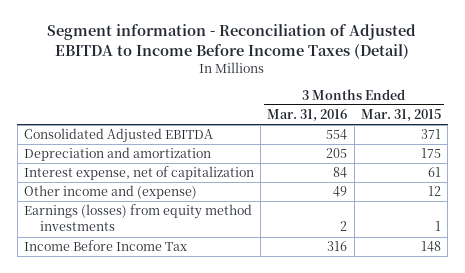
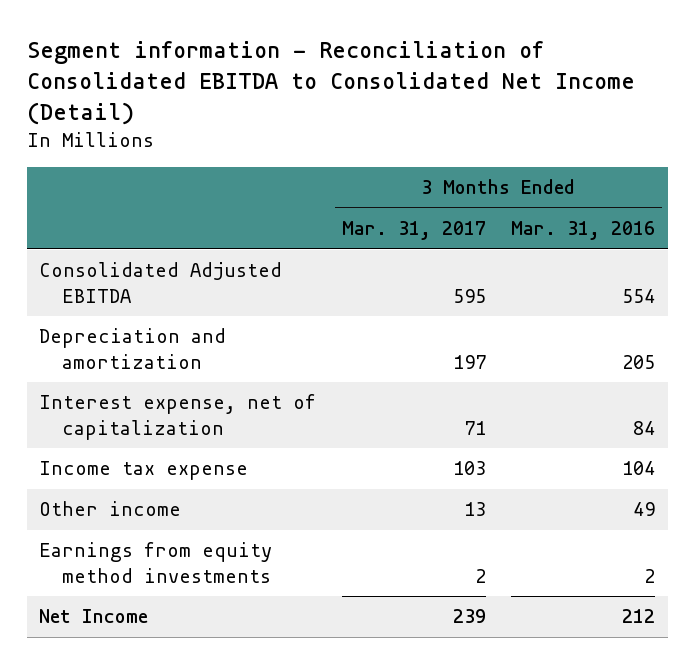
- Segment information - Reconciliation of Adjusted EBITDA to Income Before Income Taxes (Detail)
+ Segment information - Reconciliation of Consolidated EBITDA to Consolidated Net Income (Detail)
- | 3 Months Ended Mar. 31, 2016 | 3 Months Ended Mar. 31, 2015
+ | 3 Months Ended Mar. 31, 2017 | 3 Months Ended Mar. 31, 2016
- Other income and (expense) | 49 | 12
- Earnings (losses) from equity method investments | 2 | 1
- Income Before Income Tax | 316 | 148
+ Income tax expense | 103 | 104
+ Other income | 13 | 49
+ Earnings from equity method investments | 2 | 2
+ Net Income | 239 | 212

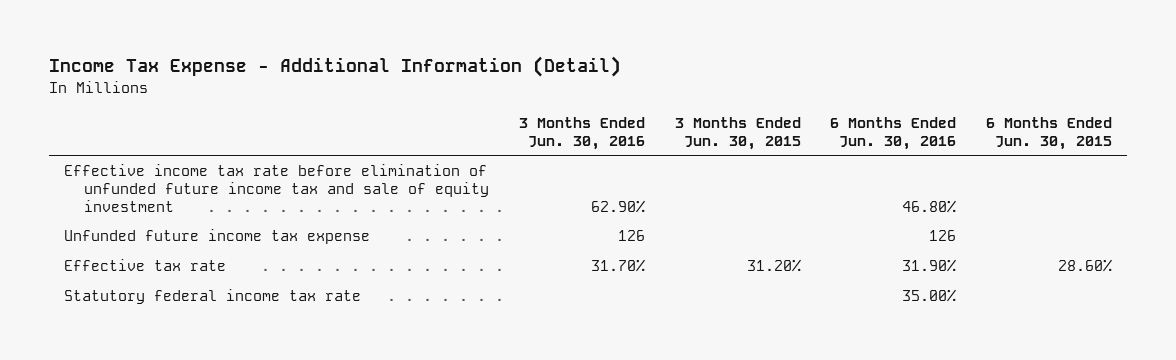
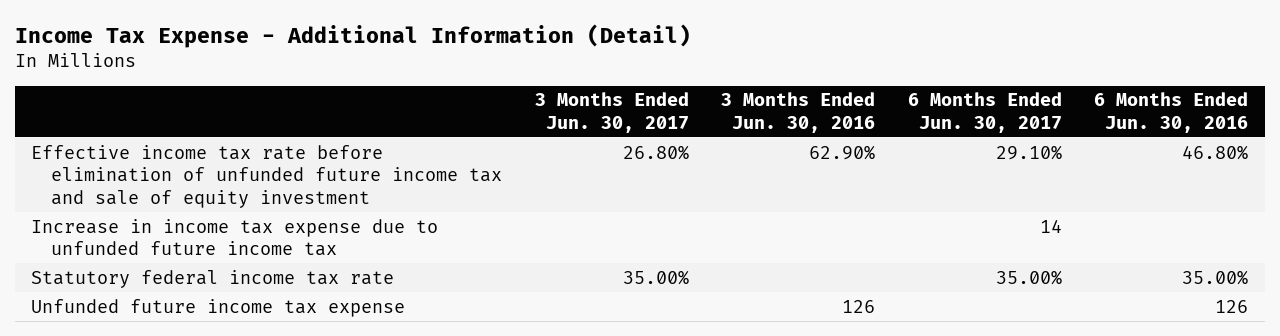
- | 3 Months Ended Jun. 30, 2016 | 3 Months Ended Jun. 30, 2015 | 6 Months Ended Jun. 30, 2016 | 6 Months Ended Jun. 30, 2015
+ | 3 Months Ended Jun. 30, 2017 | 3 Months Ended Jun. 30, 2016 | 6 Months Ended Jun. 30, 2017 | 6 Months Ended Jun. 30, 2016
- Effective tax rate | 31.70% | 31.20% | 31.90% | 28.60%
+ Increase in income tax expense due to unfunded future income tax | | | 14 |
moved down: Unfunded future income tax expense | | 126 | | 126

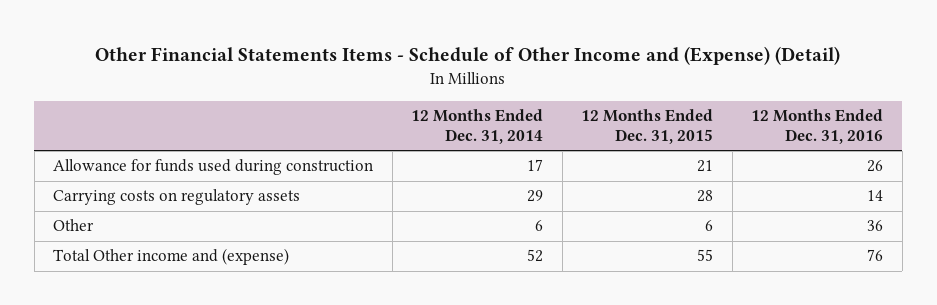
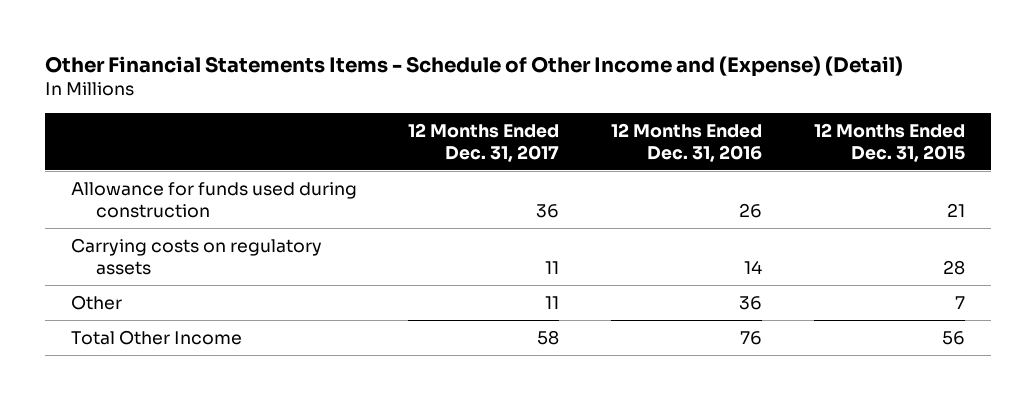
- | 12 Months Ended Dec. 31, 2014 | 12 Months Ended Dec. 31, 2015 | 12 Months Ended Dec. 31, 2016
+ | 12 Months Ended Dec. 31, 2017 | 12 Months Ended Dec. 31, 2016 | 12 Months Ended Dec. 31, 2015
- Other | 6 | 6 | 36
- Total Other income and (expense) | 52 | 55 | 76
+ Other | 11 | 36 | 7
+ Total Other Income | 58 | 76 | 56

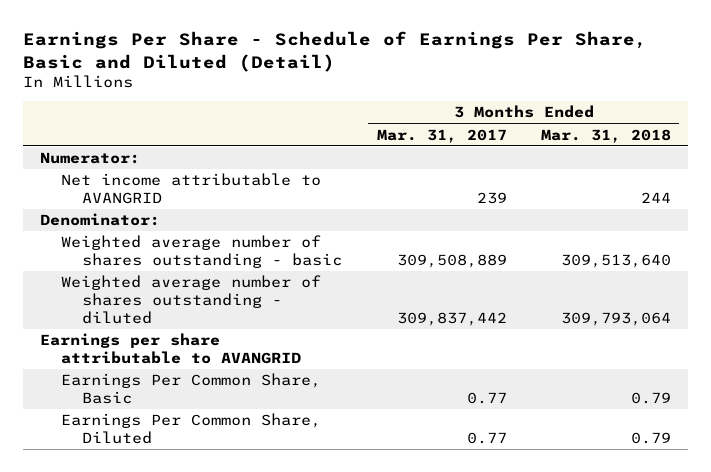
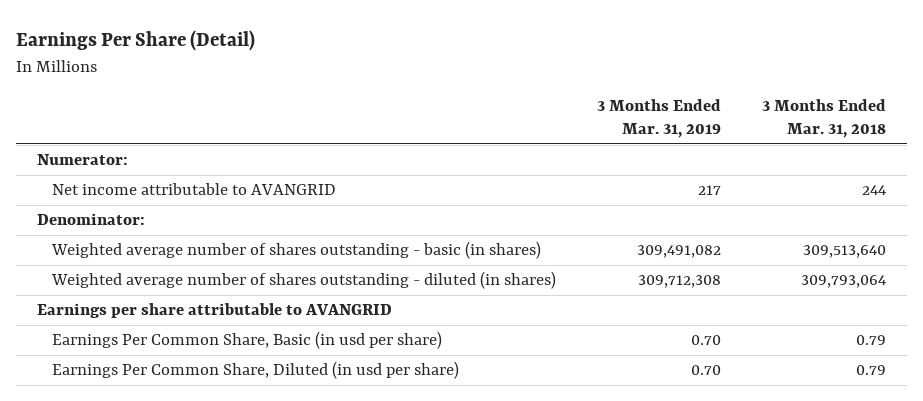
- Earnings Per Share - Schedule of Earnings Per Share, Basic and Diluted (Detail)
+ Earnings Per Share (Detail)
- | 3 Months Ended Mar. 31, 2017 | 3 Months Ended Mar. 31, 2018
+ | 3 Months Ended Mar. 31, 2019 | 3 Months Ended Mar. 31, 2018
- Weighted average number of shares outstanding - basic | 309,508,889 | 309,513,640
- Weighted average number of shares outstanding - diluted | 309,837,442 | 309,793,064
+ Weighted average number of shares outstanding - basic (in shares) | 309,491,082 | 309,513,640
+ Weighted average number of shares outstanding - diluted (in shares) | 309,712,308 | 309,793,064
- Earnings Per Common Share, Basic | 0.77 | 0.79
- Earnings Per Common Share, Diluted | 0.77 | 0.79
+ Earnings Per Common Share, Basic (in usd per share) | 0.70 | 0.79
+ Earnings Per Common Share, Diluted (in usd per share) | 0.70 | 0.79

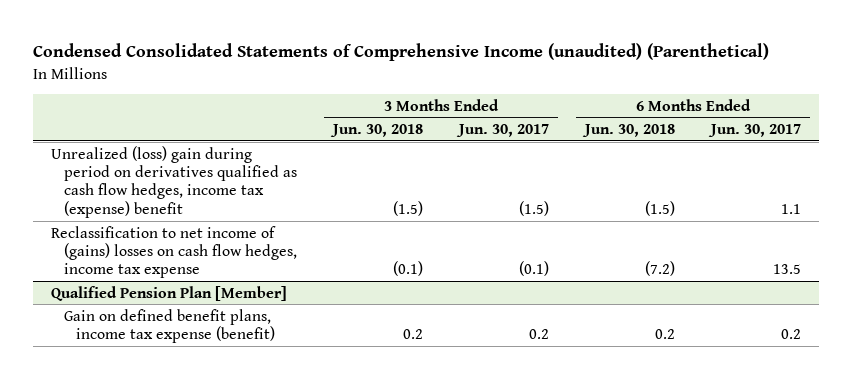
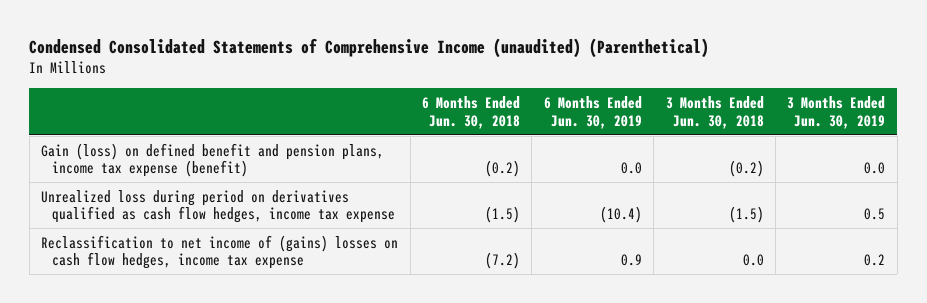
- | 3 Months Ended Jun. 30, 2018 | 3 Months Ended Jun. 30, 2017 | 6 Months Ended Jun. 30, 2018 | 6 Months Ended Jun. 30, 2017
+ | 6 Months Ended Jun. 30, 2018 | 6 Months Ended Jun. 30, 2019 | 3 Months Ended Jun. 30, 2018 | 3 Months Ended Jun. 30, 2019
- Unrealized (loss) gain during period on derivatives qualified as cash flow hedges, income tax (expense) benefit | (1.5) | (1.5) | (1.5) | 1.1
- Reclassification to net income of (gains) losses on cash flow hedges, income tax expense | (0.1) | (0.1) | (7.2) | 13.5
- Qualified Pension Plan [Member]
- Gain on defined benefit plans, income tax expense (benefit) | 0.2 | 0.2 | 0.2 | 0.2
+ Gain (loss) on defined benefit and pension plans, income tax expense (benefit) | (0.2) | 0.0 | (0.2) | 0.0
+ Unrealized loss during period on derivatives qualified as cash flow hedges, income tax expense | (1.5) | (10.4) | (1.5) | 0.5
+ Reclassification to net income of (gains) losses on cash flow hedges, income tax expense | (7.2) | 0.9 | 0.0 | 0.2

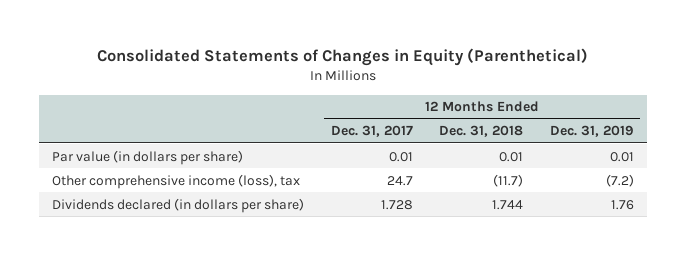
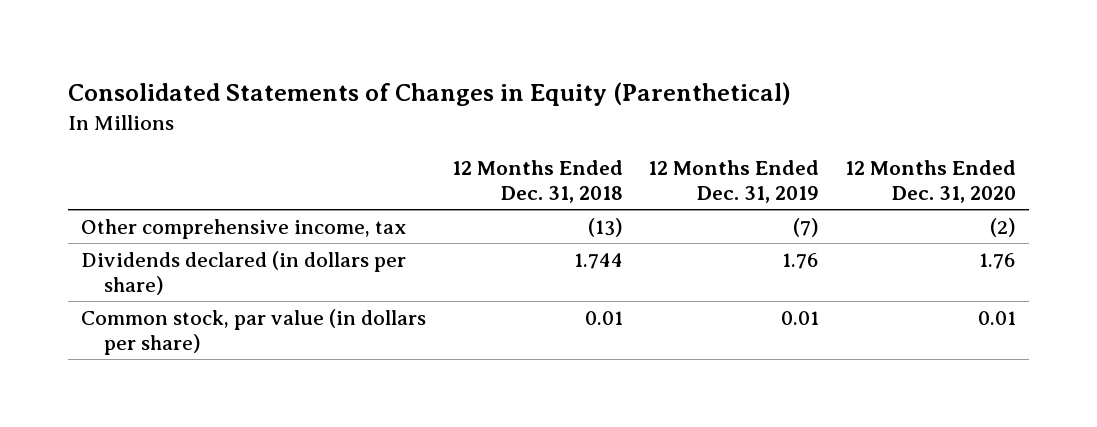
- | 12 Months Ended Dec. 31, 2017 | 12 Months Ended Dec. 31, 2018 | 12 Months Ended Dec. 31, 2019
+ | 12 Months Ended Dec. 31, 2018 | 12 Months Ended Dec. 31, 2019 | 12 Months Ended Dec. 31, 2020
- Par value (in dollars per share) | 0.01 | 0.01 | 0.01
- Other comprehensive income (loss), tax | 24.7 | (11.7) | (7.2)
+ Other comprehensive income, tax | (13) | (7) | (2)
+ Common stock, par value (in dollars per share) | 0.01 | 0.01 | 0.01

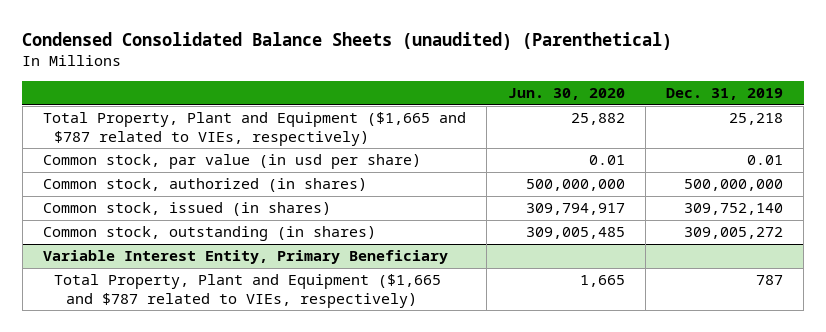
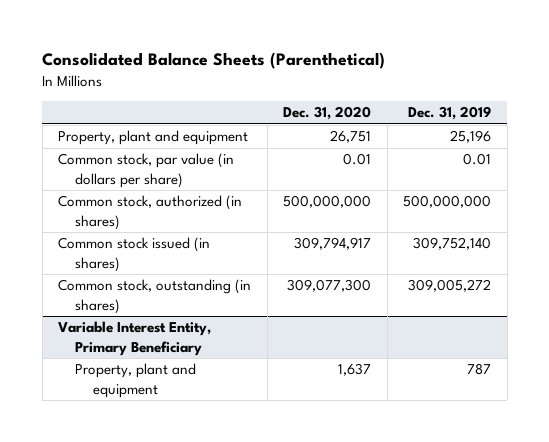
- Condensed Consolidated Balance Sheets (unaudited) (Parenthetical)
+ Consolidated Balance Sheets (Parenthetical)
- | Jun. 30, 2020 | Dec. 31, 2019
+ | Dec. 31, 2020 | Dec. 31, 2019
- Total Property, Plant and Equipment ($1,665 and $787 related to VIEs, respectively) | 25,882 | 25,218
- Common stock, par value (in usd per share) | 0.01 | 0.01
+ Property, plant and equipment | 26,751 | 25,196
+ Common stock, par value (in dollars per share) | 0.01 | 0.01
- Common stock, issued (in shares) | 309,794,917 | 309,752,140
+ Common stock issued (in shares) | 309,794,917 | 309,752,140
@ Variable Interest Entity, Primary Beneficiary
- Total Property, Plant and Equipment ($1,665 and $787 related to VIEs, respectively) | 1,665 | 787
+ Property, plant and equipment | 1,637 | 787

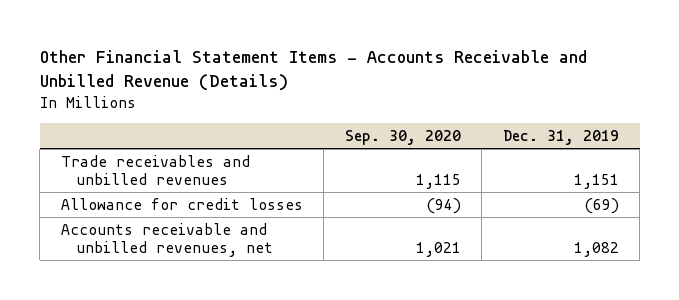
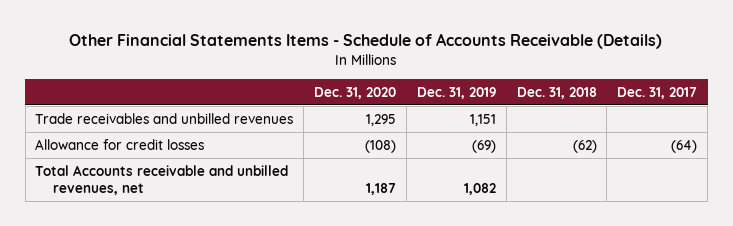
- Other Financial Statement Items - Accounts Receivable and Unbilled Revenue (Details)
+ Other Financial Statements Items - Schedule of Accounts Receivable (Details)
- | Sep. 30, 2020 | Dec. 31, 2019
+ | Dec. 31, 2020 | Dec. 31, 2019 | Dec. 31, 2018 | Dec. 31, 2017
- Accounts receivable and unbilled revenues, net | 1,021 | 1,082
+ Total Accounts receivable and unbilled revenues, net | 1,187 | 1,082 | |

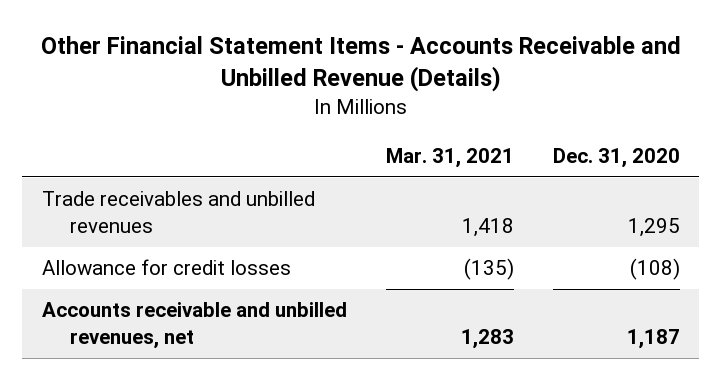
- Other Financial Statements Items - Schedule of Accounts Receivable (Details)
+ Other Financial Statement Items - Accounts Receivable and Unbilled Revenue (Details)
- | Dec. 31, 2020 | Dec. 31, 2019 | Dec. 31, 2018 | Dec. 31, 2017
+ | Mar. 31, 2021 | Dec. 31, 2020
- Total Accounts receivable and unbilled revenues, net | 1,187 | 1,082 | |
+ Accounts receivable and unbilled revenues, net | 1,283 | 1,187

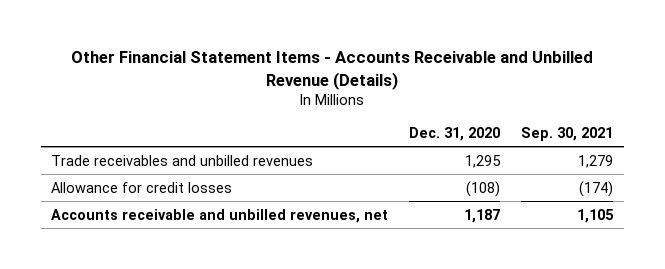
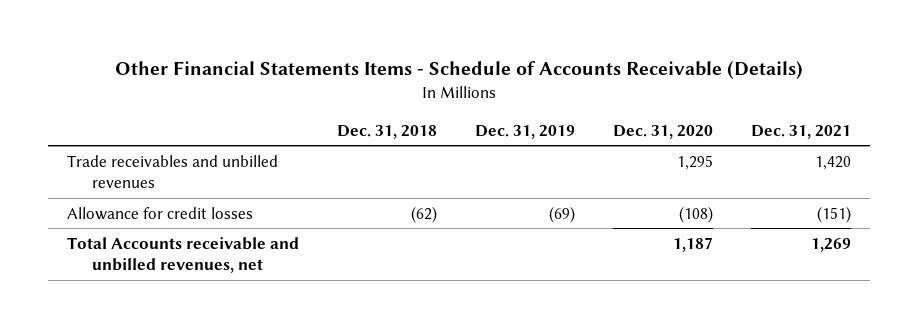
- Other Financial Statement Items - Accounts Receivable and Unbilled Revenue (Details)
+ Other Financial Statements Items - Schedule of Accounts Receivable (Details)
- | Dec. 31, 2020 | Sep. 30, 2021
+ | Dec. 31, 2018 | Dec. 31, 2019 | Dec. 31, 2020 | Dec. 31, 2021
- Accounts receivable and unbilled revenues, net | 1,187 | 1,105
+ Total Accounts receivable and unbilled revenues, net | | | 1,187 | 1,269

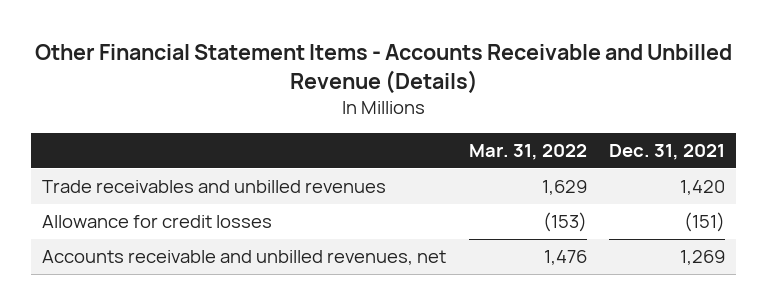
- Other Financial Statements Items - Schedule of Accounts Receivable (Details)
+ Other Financial Statement Items - Accounts Receivable and Unbilled Revenue (Details)
- | Dec. 31, 2018 | Dec. 31, 2019 | Dec. 31, 2020 | Dec. 31, 2021
+ | Mar. 31, 2022 | Dec. 31, 2021
- Total Accounts receivable and unbilled revenues, net | | | 1,187 | 1,269
+ Accounts receivable and unbilled revenues, net | 1,476 | 1,269

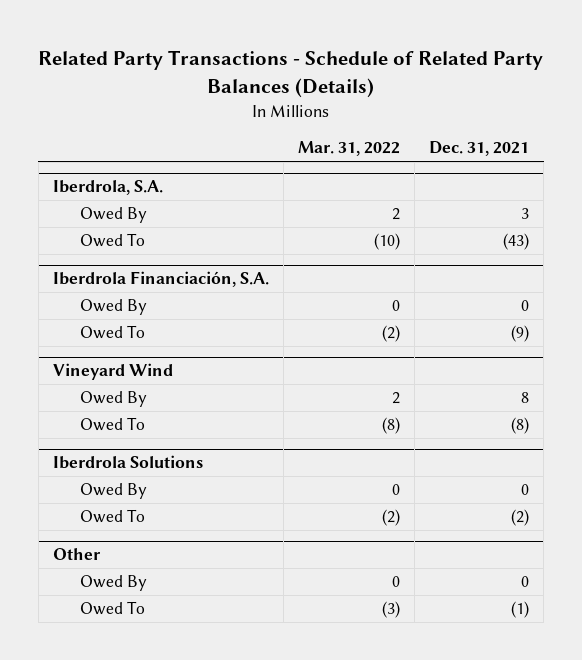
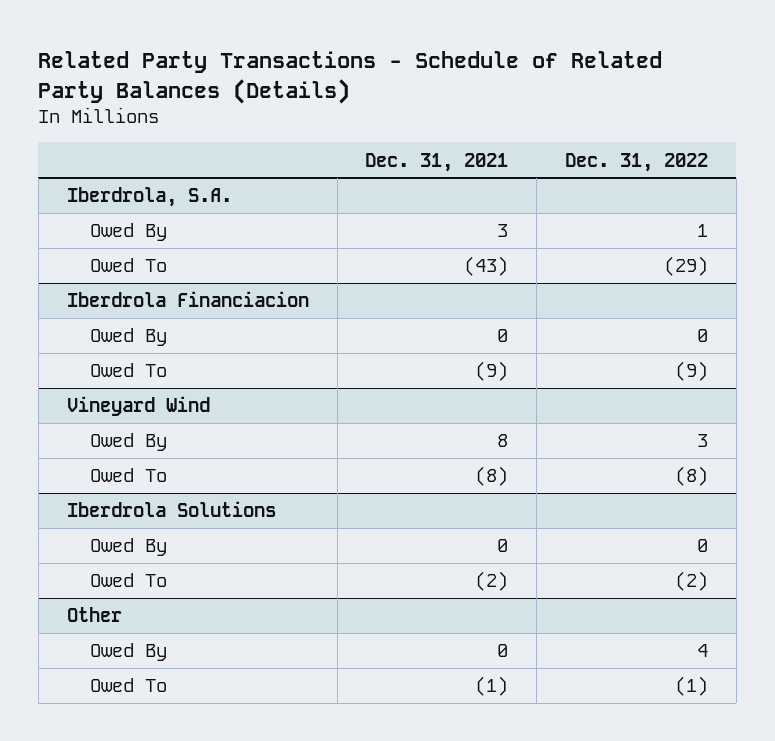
- | Mar. 31, 2022 | Dec. 31, 2021
+ | Dec. 31, 2021 | Dec. 31, 2022
- Iberdrola Financiación, S.A.
+ Iberdrola Financiacion

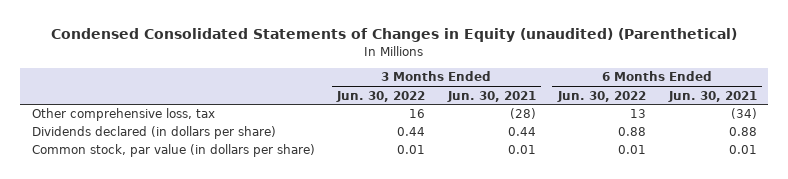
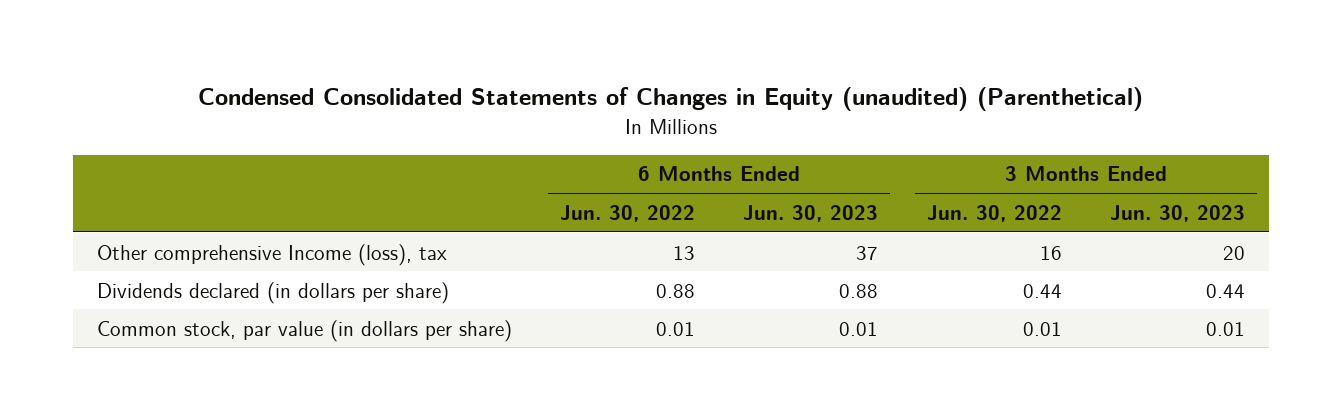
- | 3 Months Ended Jun. 30, 2022 | 3 Months Ended Jun. 30, 2021 | 6 Months Ended Jun. 30, 2022 | 6 Months Ended Jun. 30, 2021
+ | 6 Months Ended Jun. 30, 2022 | 6 Months Ended Jun. 30, 2023 | 3 Months Ended Jun. 30, 2022 | 3 Months Ended Jun. 30, 2023
- Other comprehensive loss, tax | 16 | (28) | 13 | (34)
+ Other comprehensive Income (loss), tax | 13 | 37 | 16 | 20

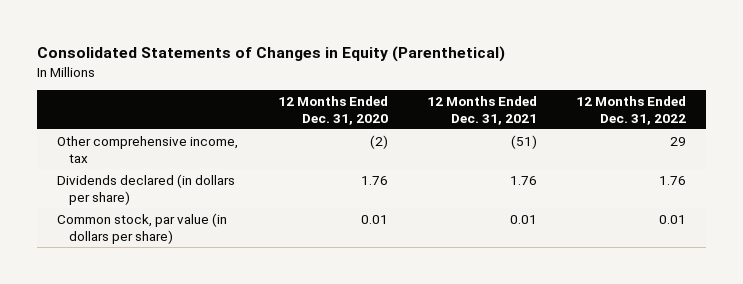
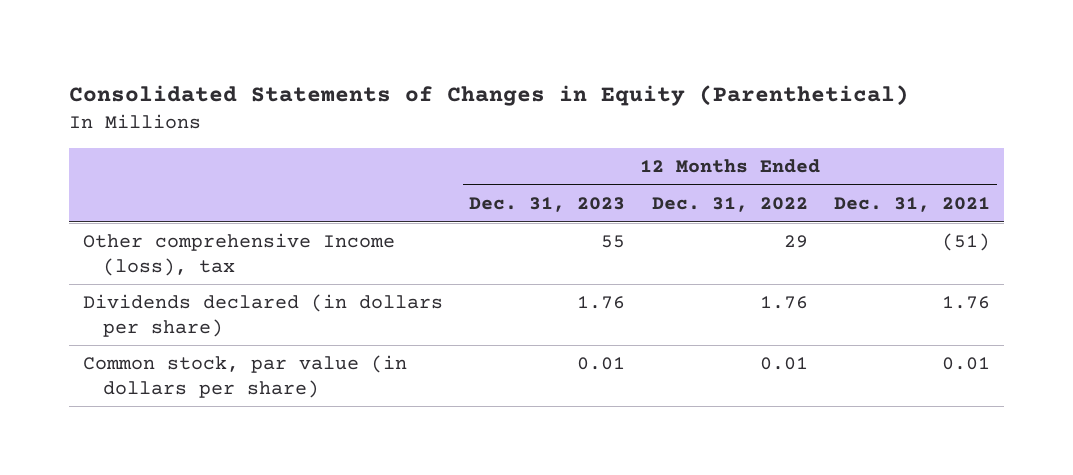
- | 12 Months Ended Dec. 31, 2020 | 12 Months Ended Dec. 31, 2021 | 12 Months Ended Dec. 31, 2022
+ | 12 Months Ended Dec. 31, 2023 | 12 Months Ended Dec. 31, 2022 | 12 Months Ended Dec. 31, 2021
- Other comprehensive income, tax | (2) | (51) | 29
+ Other comprehensive Income (loss), tax | 55 | 29 | (51)

